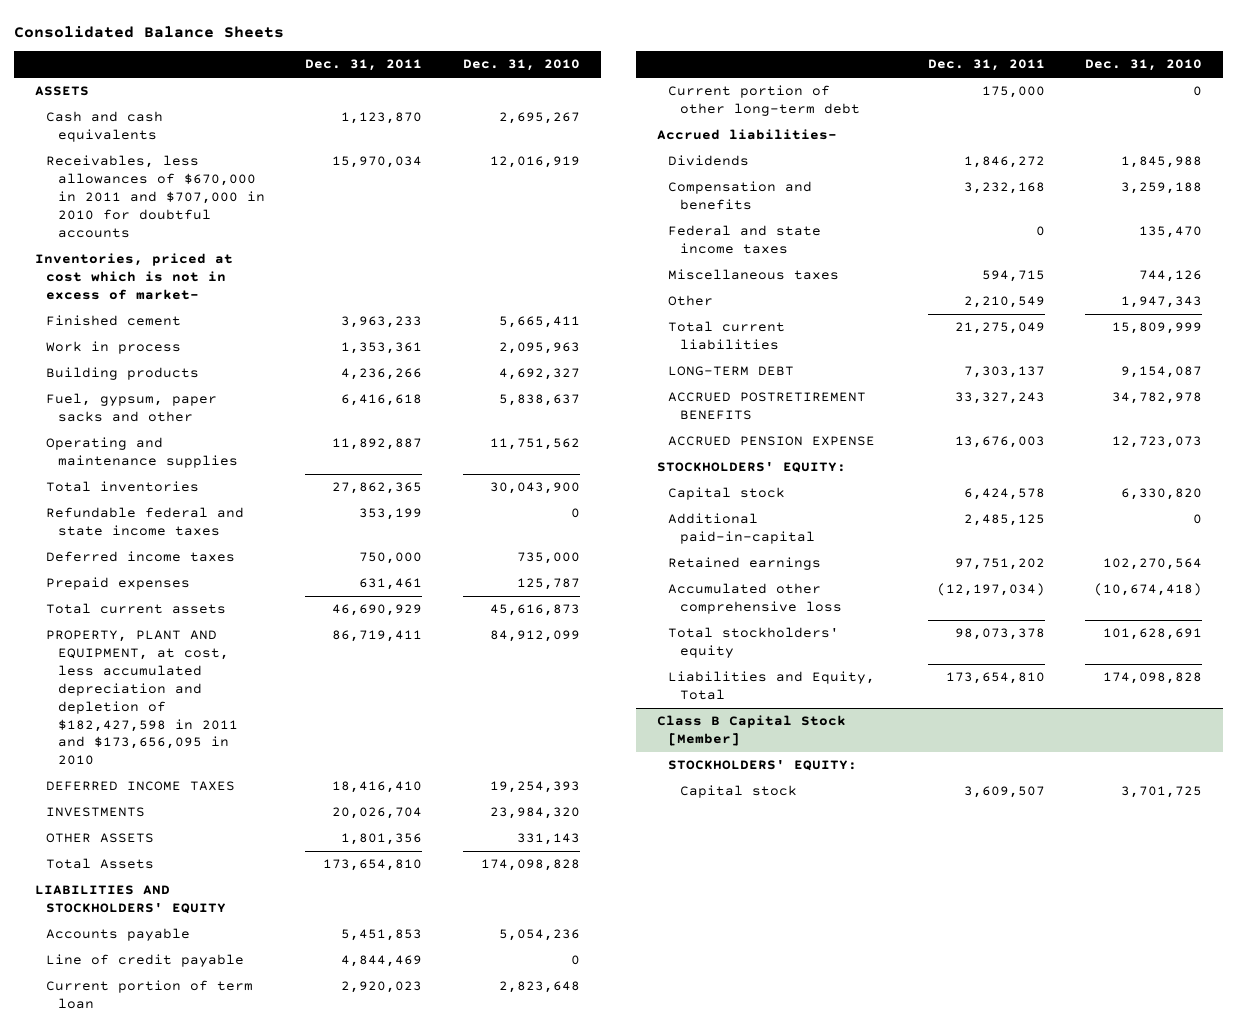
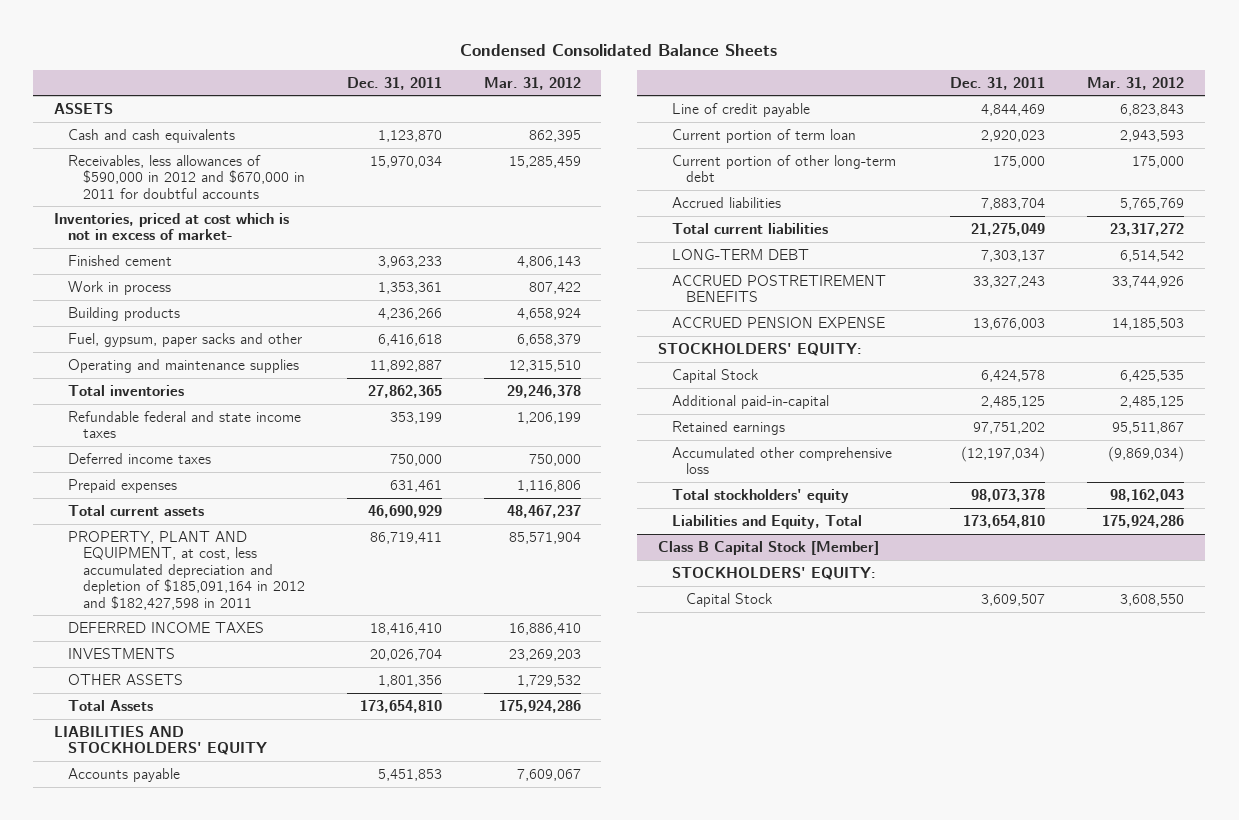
- Consolidated Balance Sheets
+ Condensed Consolidated Balance Sheets
- | Dec. 31, 2011 | Dec. 31, 2010
+ | Dec. 31, 2011 | Mar. 31, 2012
- Receivables, less allowances of $670,000 in 2011 and $707,000 in 2010 for doubtful accounts | 15,970,034 | 12,016,919
+ Receivables, less allowances of $590,000 in 2012 and $670,000 in 2011 for doubtful accounts | 15,970,034 | 15,285,459
- PROPERTY, PLANT AND EQUIPMENT, at cost, less accumulated depreciation and depletion of $182,427,598 in 2011 and $173,656,095 in 2010 | 86,719,411 | 84,912,099
+ PROPERTY, PLANT AND EQUIPMENT, at cost, less accumulated depreciation and depletion of $185,091,164 in 2012 and $182,427,598 in 2011 | 86,719,411 | 85,571,904
- Accrued liabilities-
- Dividends | 1,846,272 | 1,845,988
- Compensation and benefits | 3,232,168 | 3,259,188
- Federal and state income taxes | 0 | 135,470
- Miscellaneous taxes | 594,715 | 744,126
- Other | 2,210,549 | 1,947,343
+ Accrued liabilities | 7,883,704 | 5,765,769
- Capital stock | 6,424,578 | 6,330,820
+ Capital Stock | 6,424,578 | 6,425,535
@ Class B Capital Stock [Member]
- Capital stock | 3,609,507 | 3,701,725
+ Capital Stock | 3,609,507 | 3,608,550

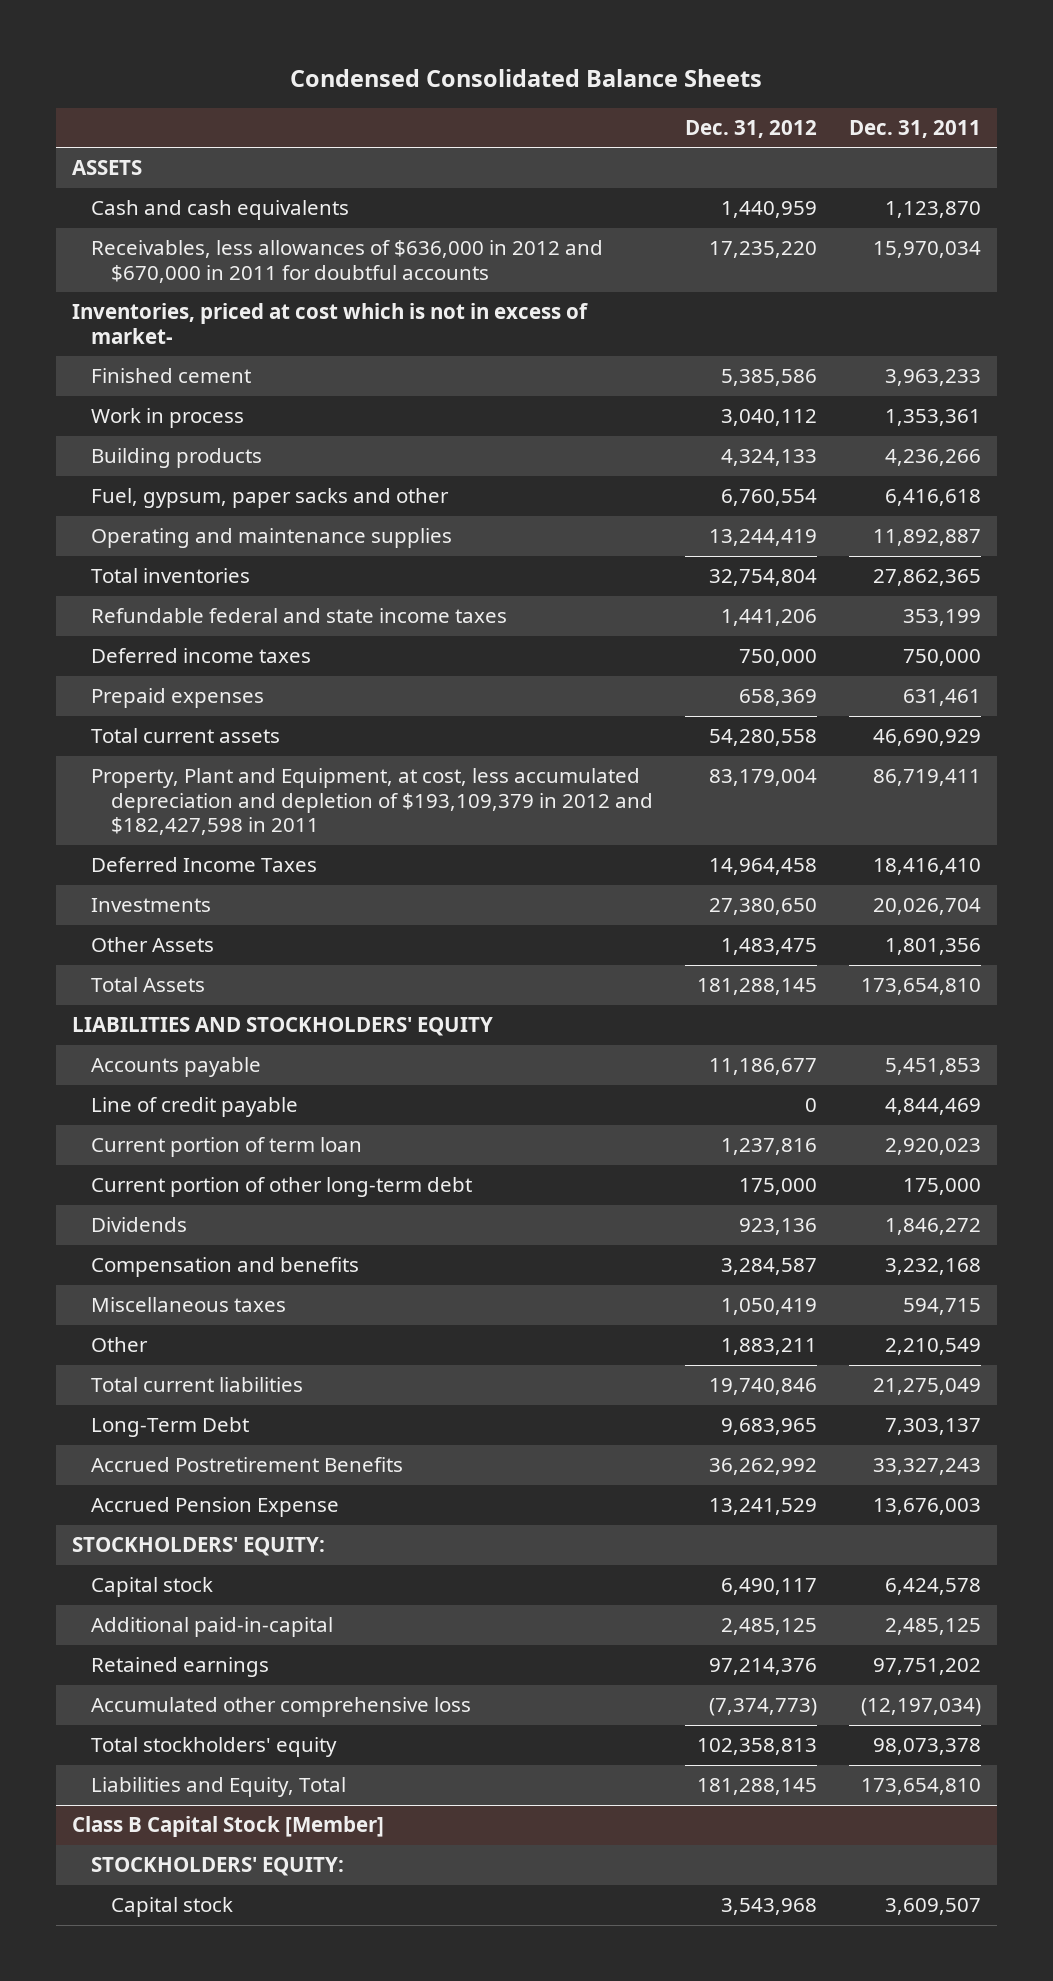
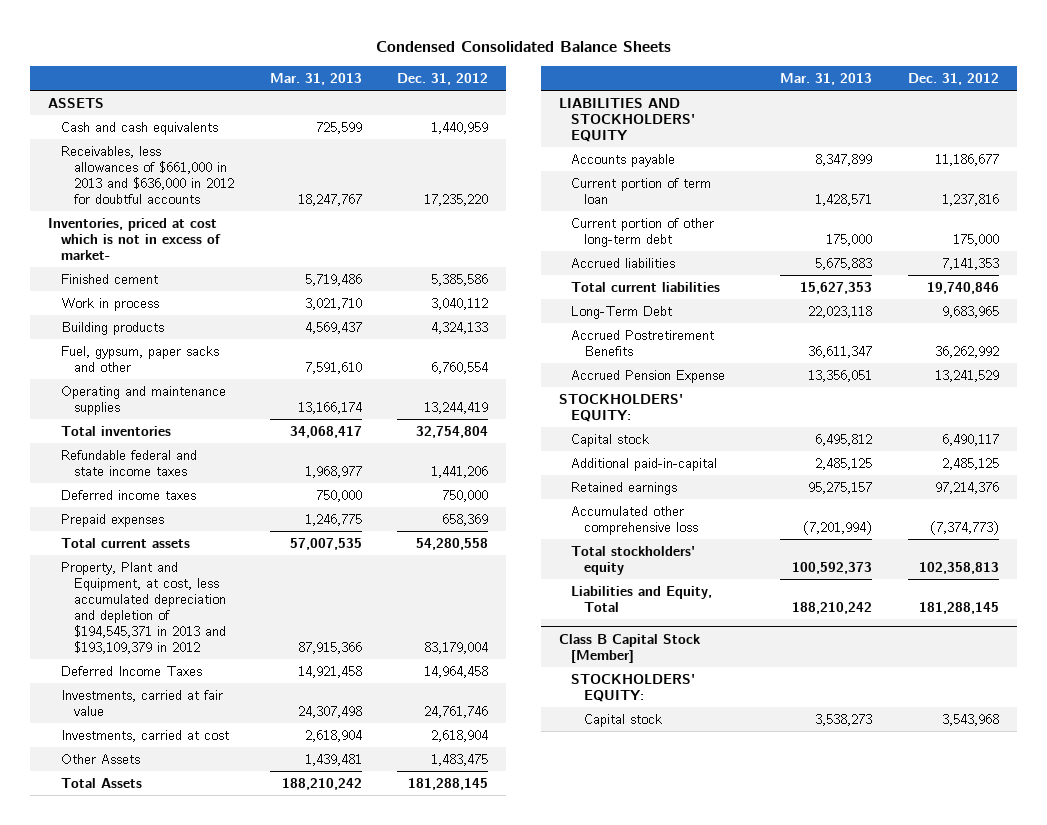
- | Dec. 31, 2012 | Dec. 31, 2011
+ | Mar. 31, 2013 | Dec. 31, 2012
- Receivables, less allowances of $636,000 in 2012 and $670,000 in 2011 for doubtful accounts | 17,235,220 | 15,970,034
+ Receivables, less allowances of $661,000 in 2013 and $636,000 in 2012 for doubtful accounts | 18,247,767 | 17,235,220
- Property, Plant and Equipment, at cost, less accumulated depreciation and depletion of $193,109,379 in 2012 and $182,427,598 in 2011 | 83,179,004 | 86,719,411
+ Property, Plant and Equipment, at cost, less accumulated depreciation and depletion of $194,545,371 in 2013 and $193,109,379 in 2012 | 87,915,366 | 83,179,004
- Investments | 27,380,650 | 20,026,704
+ Investments, carried at fair value | 24,307,498 | 24,761,746
+ Investments, carried at cost | 2,618,904 | 2,618,904
- Line of credit payable | 0 | 4,844,469
- Dividends | 923,136 | 1,846,272
- Compensation and benefits | 3,284,587 | 3,232,168
- Miscellaneous taxes | 1,050,419 | 594,715
- Other | 1,883,211 | 2,210,549
+ Accrued liabilities | 5,675,883 | 7,141,353

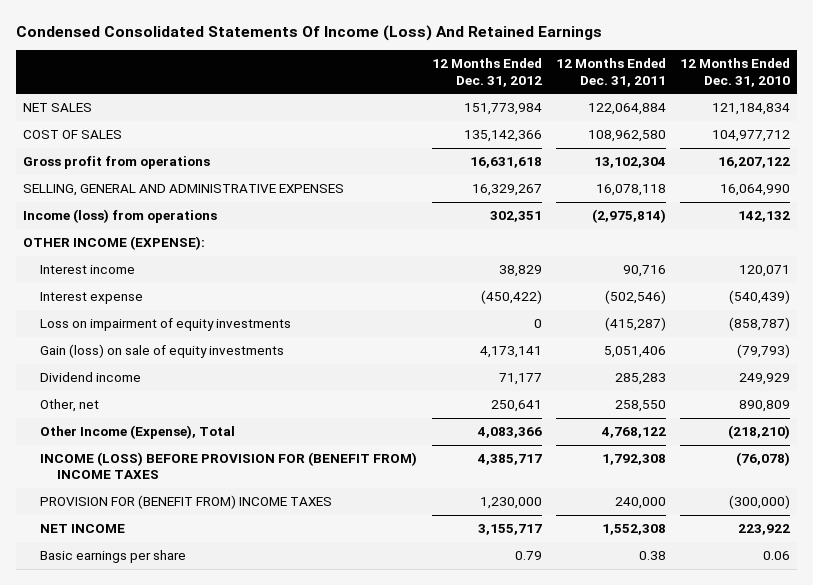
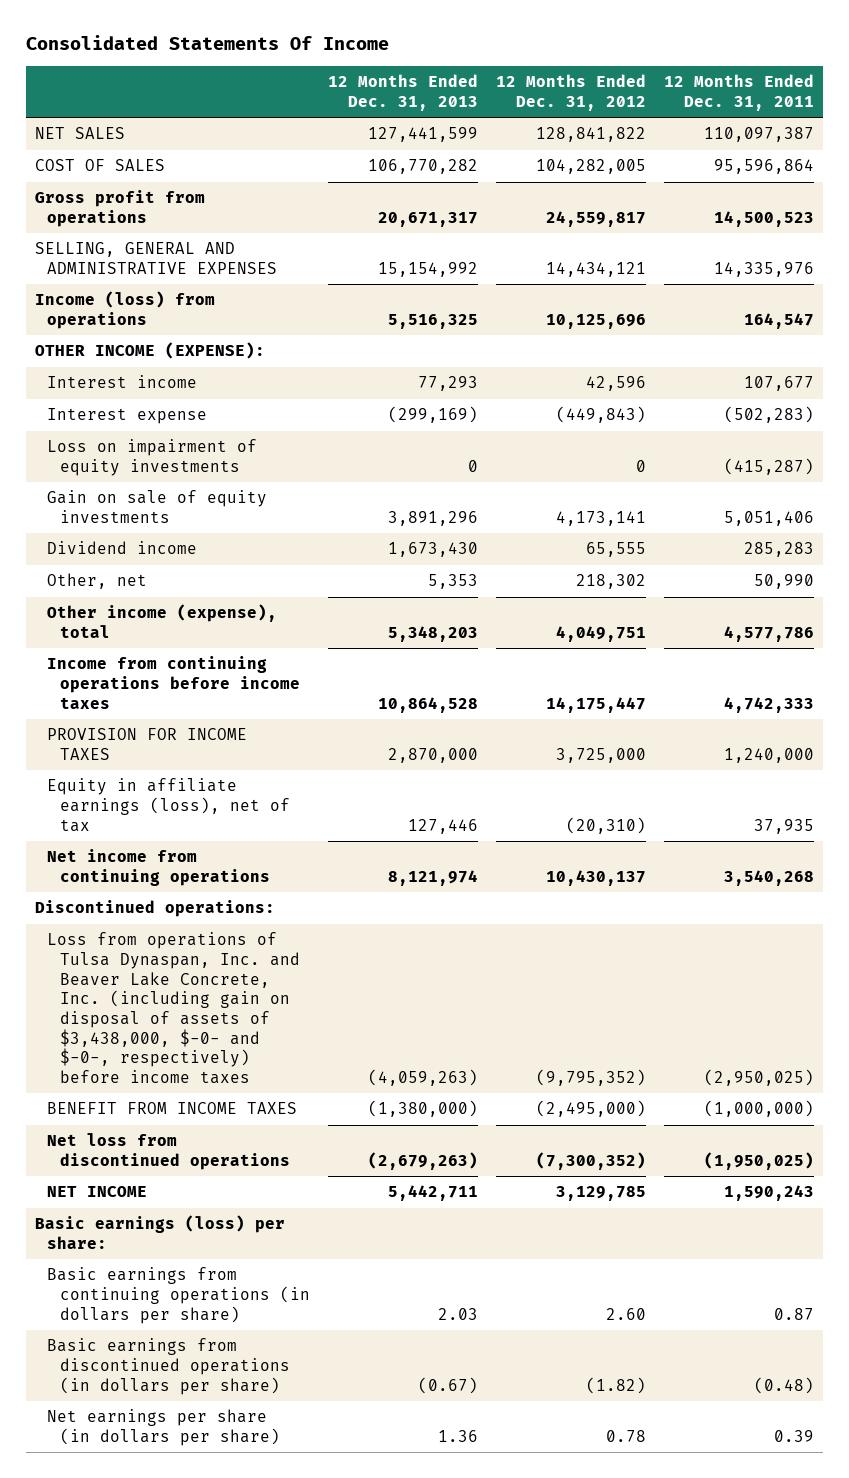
- Condensed Consolidated Statements Of Income (Loss) And Retained Earnings
+ Consolidated Statements Of Income
- | 12 Months Ended Dec. 31, 2012 | 12 Months Ended Dec. 31, 2011 | 12 Months Ended Dec. 31, 2010
+ | 12 Months Ended Dec. 31, 2013 | 12 Months Ended Dec. 31, 2012 | 12 Months Ended Dec. 31, 2011
- NET SALES | 151,773,984 | 122,064,884 | 121,184,834
- COST OF SALES | 135,142,366 | 108,962,580 | 104,977,712
- Gross profit from operations | 16,631,618 | 13,102,304 | 16,207,122
- SELLING, GENERAL AND ADMINISTRATIVE EXPENSES | 16,329,267 | 16,078,118 | 16,064,990
- Income (loss) from operations | 302,351 | (2,975,814) | 142,132
+ NET SALES | 127,441,599 | 128,841,822 | 110,097,387
+ COST OF SALES | 106,770,282 | 104,282,005 | 95,596,864
+ Gross profit from operations | 20,671,317 | 24,559,817 | 14,500,523
+ SELLING, GENERAL AND ADMINISTRATIVE EXPENSES | 15,154,992 | 14,434,121 | 14,335,976
+ Income (loss) from operations | 5,516,325 | 10,125,696 | 164,547
- Interest income | 38,829 | 90,716 | 120,071
- Interest expense | (450,422) | (502,546) | (540,439)
+ Interest income | 77,293 | 42,596 | 107,677
+ Interest expense | (299,169) | (449,843) | (502,283)
- Gain (loss) on sale of equity investments | 4,173,141 | 5,051,406 | (79,793)
- Dividend income | 71,177 | 285,283 | 249,929
- Other, net | 250,641 | 258,550 | 890,809
- Other Income (Expense), Total | 4,083,366 | 4,768,122 | (218,210)
- INCOME (LOSS) BEFORE PROVISION FOR (BENEFIT FROM) INCOME TAXES | 4,385,717 | 1,792,308 | (76,078)
- PROVISION FOR (BENEFIT FROM) INCOME TAXES | 1,230,000 | 240,000 | (300,000)
- NET INCOME | 3,155,717 | 1,552,308 | 223,922
- Basic earnings per share | 0.79 | 0.38 | 0.06
+ Gain on sale of equity investments | 3,891,296 | 4,173,141 | 5,051,406
+ Dividend income | 1,673,430 | 65,555 | 285,283
+ Other, net | 5,353 | 218,302 | 50,990
+ Other income (expense), total | 5,348,203 | 4,049,751 | 4,577,786
+ Income from continuing operations before income taxes | 10,864,528 | 14,175,447 | 4,742,333
+ PROVISION FOR INCOME TAXES | 2,870,000 | 3,725,000 | 1,240,000
+ Equity in affiliate earnings (loss), net of tax | 127,446 | (20,310) | 37,935
+ Net income from continuing operations | 8,121,974 | 10,430,137 | 3,540,268
+ Discontinued operations:
+ Loss from operations of Tulsa Dynaspan, Inc. and Beaver Lake Concrete, Inc. (including gain on disposal of assets of $3,438,000, $-0- and $-0-, respectively) before income taxes | (4,059,263) | (9,795,352) | (2,950,025)
+ BENEFIT FROM INCOME TAXES | (1,380,000) | (2,495,000) | (1,000,000)
+ Net loss from discontinued operations | (2,679,263) | (7,300,352) | (1,950,025)
+ NET INCOME | 5,442,711 | 3,129,785 | 1,590,243
+ Basic earnings (loss) per share:
+ Basic earnings from continuing operations (in dollars per share) | 2.03 | 2.60 | 0.87
+ Basic earnings from discontinued operations (in dollars per share) | (0.67) | (1.82) | (0.48)
+ Net earnings per share (in dollars per share) | 1.36 | 0.78 | 0.39

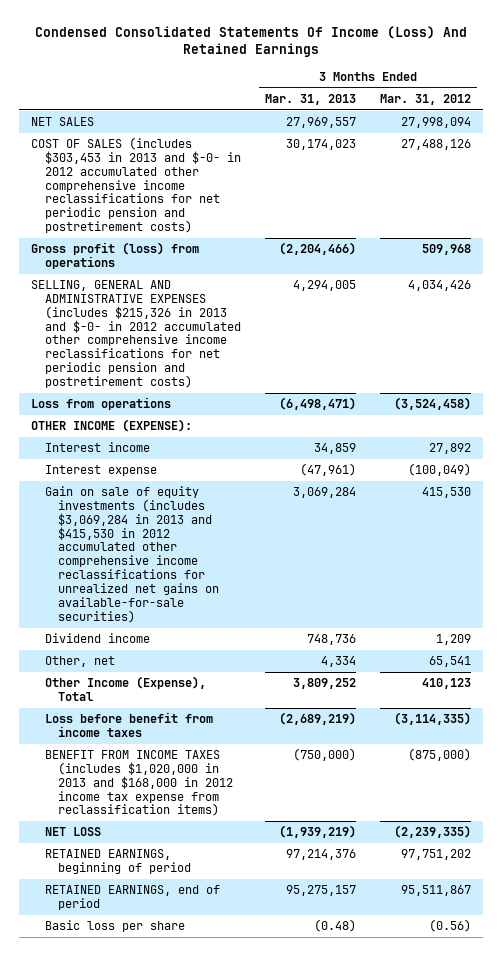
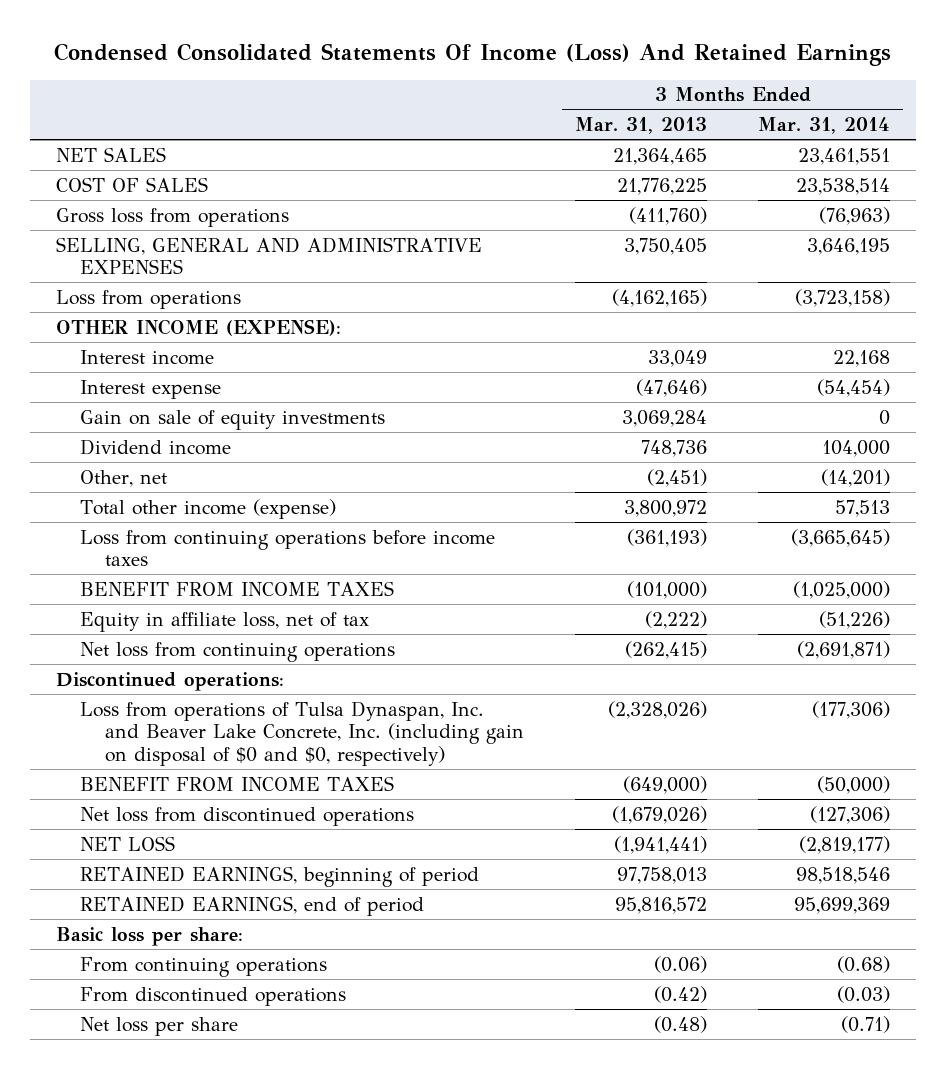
- | 3 Months Ended Mar. 31, 2013 | 3 Months Ended Mar. 31, 2012
+ | 3 Months Ended Mar. 31, 2013 | 3 Months Ended Mar. 31, 2014
- NET SALES | 27,969,557 | 27,998,094
- COST OF SALES (includes $303,453 in 2013 and $-0- in 2012 accumulated other comprehensive income reclassifications for net periodic pension and postretirement costs) | 30,174,023 | 27,488,126
- Gross profit (loss) from operations | (2,204,466) | 509,968
- SELLING, GENERAL AND ADMINISTRATIVE EXPENSES (includes $215,326 in 2013 and $-0- in 2012 accumulated other comprehensive income reclassifications for net periodic pension and postretirement costs) | 4,294,005 | 4,034,426
- Loss from operations | (6,498,471) | (3,524,458)
+ NET SALES | 21,364,465 | 23,461,551
+ COST OF SALES | 21,776,225 | 23,538,514
+ Gross loss from operations | (411,760) | (76,963)
+ SELLING, GENERAL AND ADMINISTRATIVE EXPENSES | 3,750,405 | 3,646,195
+ Loss from operations | (4,162,165) | (3,723,158)
- Interest income | 34,859 | 27,892
- Interest expense | (47,961) | (100,049)
- Gain on sale of equity investments (includes $3,069,284 in 2013 and $415,530 in 2012 accumulated other comprehensive income reclassifications for unrealized net gains on available-for-sale securities) | 3,069,284 | 415,530
+ Interest income | 33,049 | 22,168
+ Interest expense | (47,646) | (54,454)
+ Gain on sale of equity investments | 3,069,284 | 0
- Other, net | 4,334 | 65,541
- Other Income (Expense), Total | 3,809,252 | 410,123
- Loss before benefit from income taxes | (2,689,219) | (3,114,335)
- BENEFIT FROM INCOME TAXES (includes $1,020,000 in 2013 and $168,000 in 2012 income tax expense from reclassification items) | (750,000) | (875,000)
- NET LOSS | (1,939,219) | (2,239,335)
- RETAINED EARNINGS, beginning of period | 97,214,376 | 97,751,202
- RETAINED EARNINGS, end of period | 95,275,157 | 95,511,867
- Basic loss per share | (0.48) | (0.56)
+ Other, net | (2,451) | (14,201)
+ Total other income (expense) | 3,800,972 | 57,513
+ Loss from continuing operations before income taxes | (361,193) | (3,665,645)
+ BENEFIT FROM INCOME TAXES | (101,000) | (1,025,000)
+ Equity in affiliate loss, net of tax | (2,222) | (51,226)
+ Net loss from continuing operations | (262,415) | (2,691,871)
+ Discontinued operations:
+ Loss from operations of Tulsa Dynaspan, Inc. and Beaver Lake Concrete, Inc. (including gain on disposal of $0 and $0, respectively) | (2,328,026) | (177,306)
+ BENEFIT FROM INCOME TAXES | (649,000) | (50,000)
+ Net loss from discontinued operations | (1,679,026) | (127,306)
+ NET LOSS | (1,941,441) | (2,819,177)
+ RETAINED EARNINGS, beginning of period | 97,758,013 | 98,518,546
+ RETAINED EARNINGS, end of period | 95,816,572 | 95,699,369
+ Basic loss per share:
+ From continuing operations | (0.06) | (0.68)
+ From discontinued operations | (0.42) | (0.03)
+ Net loss per share | (0.48) | (0.71)

